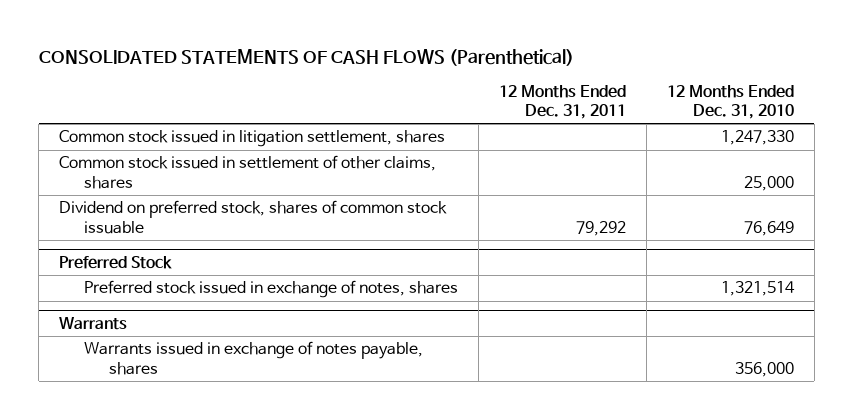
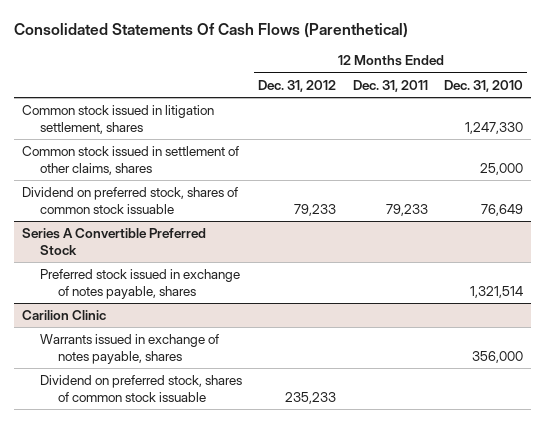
- CONSOLIDATED STATEMENTS OF CASH FLOWS (Parenthetical)
+ Consolidated Statements Of Cash Flows (Parenthetical)
- | 12 Months Ended Dec. 31, 2011 | 12 Months Ended Dec. 31, 2010
+ | 12 Months Ended Dec. 31, 2012 | 12 Months Ended Dec. 31, 2011 | 12 Months Ended Dec. 31, 2010
- Dividend on preferred stock, shares of common stock issuable | 79,292 | 76,649
- Preferred Stock
- Preferred stock issued in exchange of notes, shares | | 1,321,514
- Warrants
+ Dividend on preferred stock, shares of common stock issuable | 79,233 | 79,233 | 76,649
+ Series A Convertible Preferred Stock
+ Preferred stock issued in exchange of notes payable, shares | | | 1,321,514
+ Carilion Clinic
+ Dividend on preferred stock, shares of common stock issuable | 235,233 | |

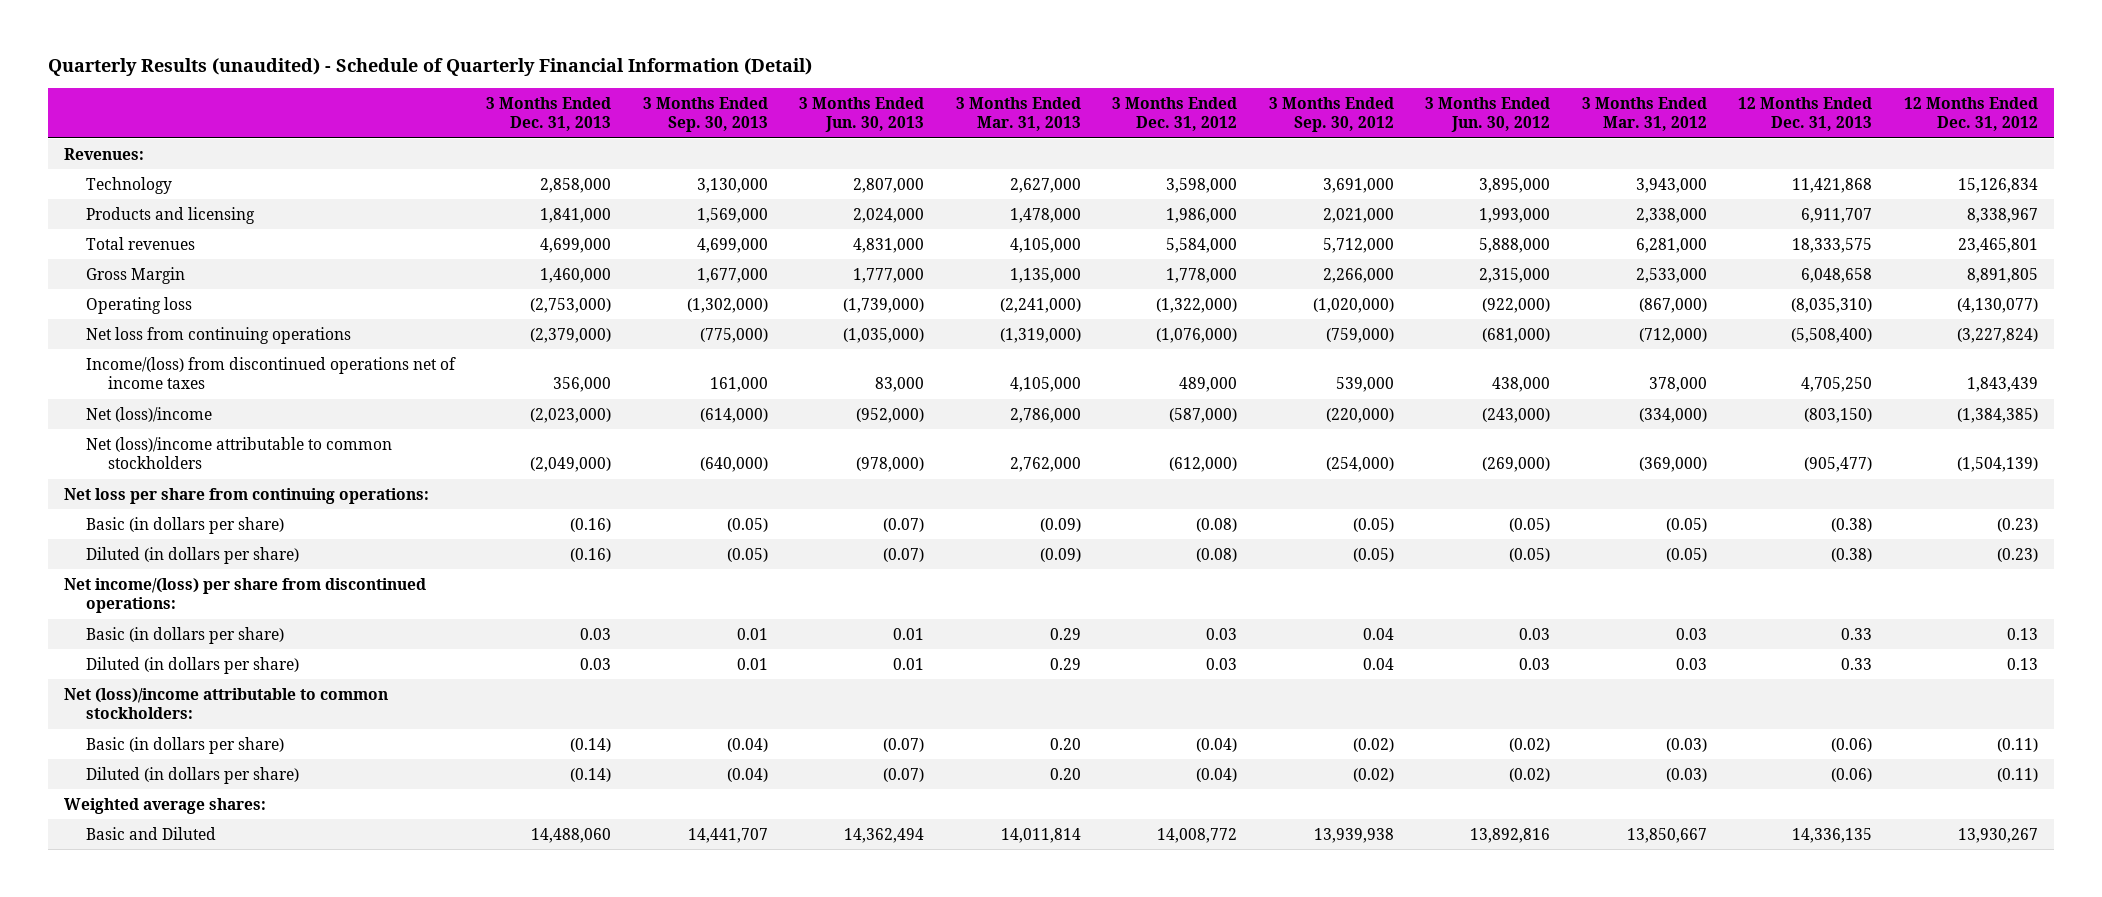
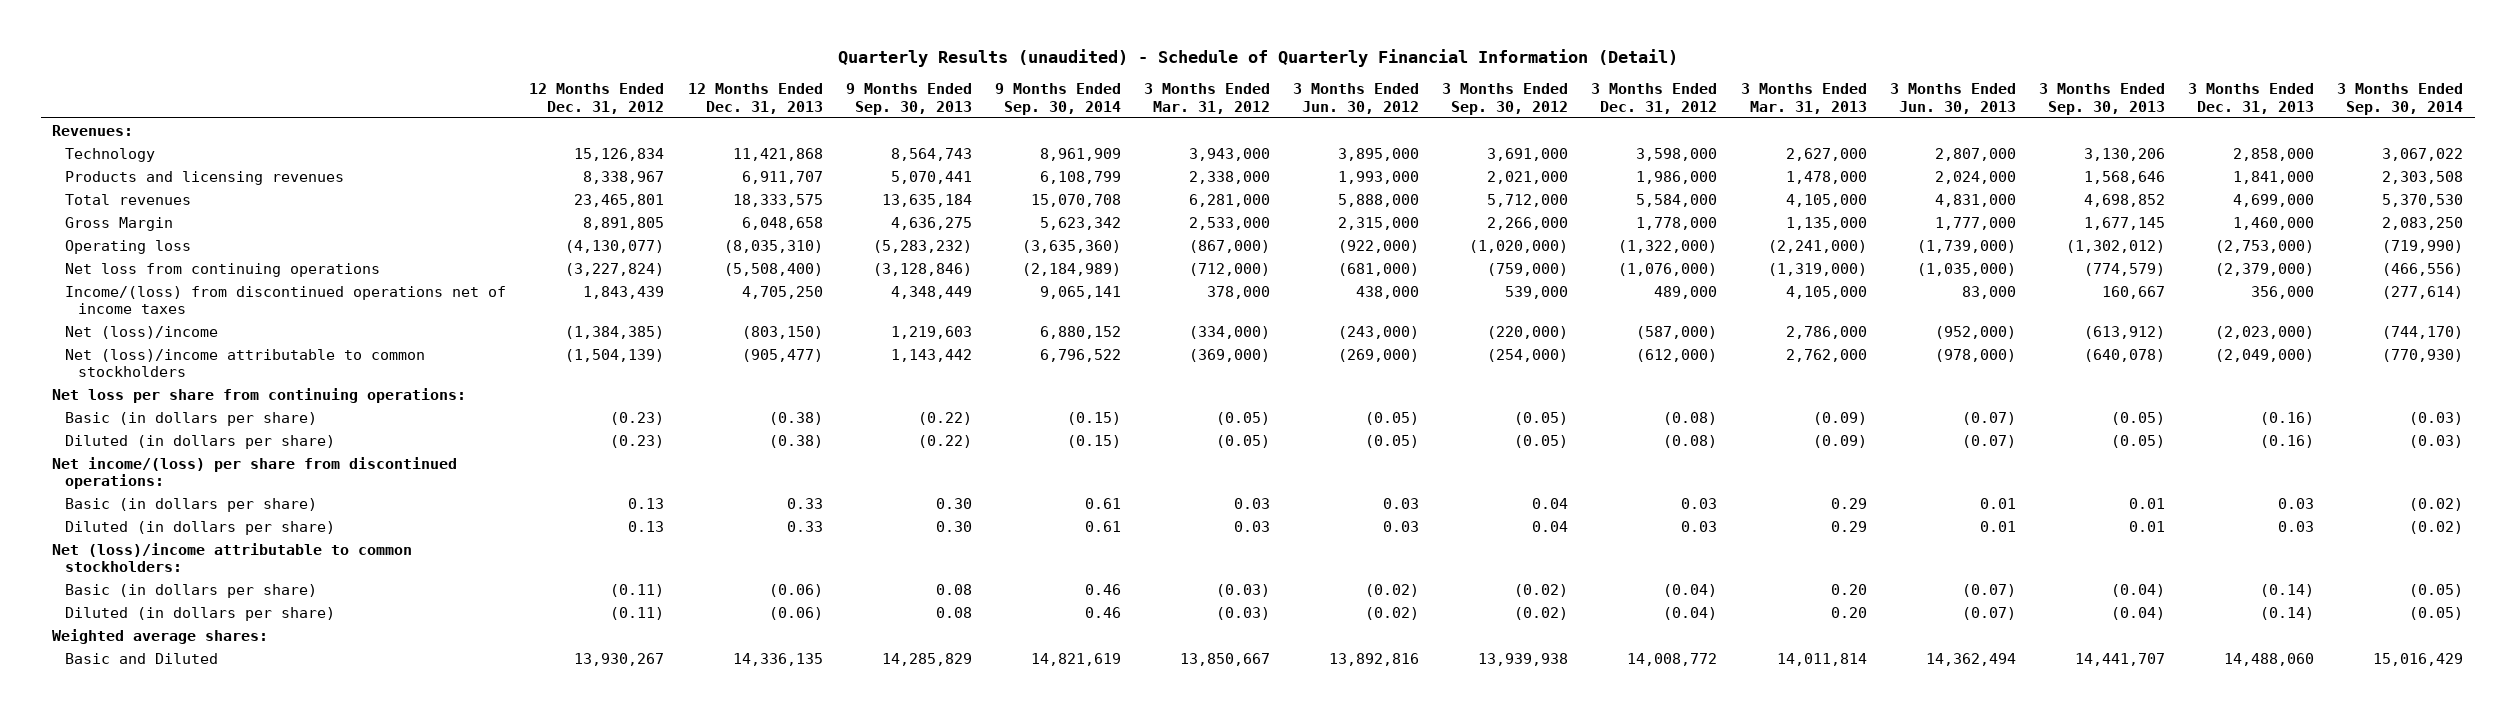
- | 3 Months Ended Dec. 31, 2013 | 3 Months Ended Sep. 30, 2013 | 3 Months Ended Jun. 30, 2013 | 3 Months Ended Mar. 31, 2013 | 3 Months Ended Dec. 31, 2012 | 3 Months Ended Sep. 30, 2012 | 3 Months Ended Jun. 30, 2012 | 3 Months Ended Mar. 31, 2012 | 12 Months Ended Dec. 31, 2013 | 12 Months Ended Dec. 31, 2012
+ | 12 Months Ended Dec. 31, 2012 | 12 Months Ended Dec. 31, 2013 | 9 Months Ended Sep. 30, 2013 | 9 Months Ended Sep. 30, 2014 | 3 Months Ended Mar. 31, 2012 | 3 Months Ended Jun. 30, 2012 | 3 Months Ended Sep. 30, 2012 | 3 Months Ended Dec. 31, 2012 | 3 Months Ended Mar. 31, 2013 | 3 Months Ended Jun. 30, 2013 | 3 Months Ended Sep. 30, 2013 | 3 Months Ended Dec. 31, 2013 | 3 Months Ended Sep. 30, 2014
- Technology | 2,858,000 | 3,130,000 | 2,807,000 | 2,627,000 | 3,598,000 | 3,691,000 | 3,895,000 | 3,943,000 | 11,421,868 | 15,126,834
- Products and licensing | 1,841,000 | 1,569,000 | 2,024,000 | 1,478,000 | 1,986,000 | 2,021,000 | 1,993,000 | 2,338,000 | 6,911,707 | 8,338,967
- Total revenues | 4,699,000 | 4,699,000 | 4,831,000 | 4,105,000 | 5,584,000 | 5,712,000 | 5,888,000 | 6,281,000 | 18,333,575 | 23,465,801
- Gross Margin | 1,460,000 | 1,677,000 | 1,777,000 | 1,135,000 | 1,778,000 | 2,266,000 | 2,315,000 | 2,533,000 | 6,048,658 | 8,891,805
- Operating loss | (2,753,000) | (1,302,000) | (1,739,000) | (2,241,000) | (1,322,000) | (1,020,000) | (922,000) | (867,000) | (8,035,310) | (4,130,077)
- Net loss from continuing operations | (2,379,000) | (775,000) | (1,035,000) | (1,319,000) | (1,076,000) | (759,000) | (681,000) | (712,000) | (5,508,400) | (3,227,824)
- Income/(loss) from discontinued operations net of income taxes | 356,000 | 161,000 | 83,000 | 4,105,000 | 489,000 | 539,000 | 438,000 | 378,000 | 4,705,250 | 1,843,439
- Net (loss)/income | (2,023,000) | (614,000) | (952,000) | 2,786,000 | (587,000) | (220,000) | (243,000) | (334,000) | (803,150) | (1,384,385)
- Net (loss)/income attributable to common stockholders | (2,049,000) | (640,000) | (978,000) | 2,762,000 | (612,000) | (254,000) | (269,000) | (369,000) | (905,477) | (1,504,139)
+ Technology | 15,126,834 | 11,421,868 | 8,564,743 | 8,961,909 | 3,943,000 | 3,895,000 | 3,691,000 | 3,598,000 | 2,627,000 | 2,807,000 | 3,130,206 | 2,858,000 | 3,067,022
+ Products and licensing revenues | 8,338,967 | 6,911,707 | 5,070,441 | 6,108,799 | 2,338,000 | 1,993,000 | 2,021,000 | 1,986,000 | 1,478,000 | 2,024,000 | 1,568,646 | 1,841,000 | 2,303,508
+ Total revenues | 23,465,801 | 18,333,575 | 13,635,184 | 15,070,708 | 6,281,000 | 5,888,000 | 5,712,000 | 5,584,000 | 4,105,000 | 4,831,000 | 4,698,852 | 4,699,000 | 5,370,530
+ Gross Margin | 8,891,805 | 6,048,658 | 4,636,275 | 5,623,342 | 2,533,000 | 2,315,000 | 2,266,000 | 1,778,000 | 1,135,000 | 1,777,000 | 1,677,145 | 1,460,000 | 2,083,250
+ Operating loss | (4,130,077) | (8,035,310) | (5,283,232) | (3,635,360) | (867,000) | (922,000) | (1,020,000) | (1,322,000) | (2,241,000) | (1,739,000) | (1,302,012) | (2,753,000) | (719,990)
+ Net loss from continuing operations | (3,227,824) | (5,508,400) | (3,128,846) | (2,184,989) | (712,000) | (681,000) | (759,000) | (1,076,000) | (1,319,000) | (1,035,000) | (774,579) | (2,379,000) | (466,556)
+ Income/(loss) from discontinued operations net of income taxes | 1,843,439 | 4,705,250 | 4,348,449 | 9,065,141 | 378,000 | 438,000 | 539,000 | 489,000 | 4,105,000 | 83,000 | 160,667 | 356,000 | (277,614)
+ Net (loss)/income | (1,384,385) | (803,150) | 1,219,603 | 6,880,152 | (334,000) | (243,000) | (220,000) | (587,000) | 2,786,000 | (952,000) | (613,912) | (2,023,000) | (744,170)
+ Net (loss)/income attributable to common stockholders | (1,504,139) | (905,477) | 1,143,442 | 6,796,522 | (369,000) | (269,000) | (254,000) | (612,000) | 2,762,000 | (978,000) | (640,078) | (2,049,000) | (770,930)

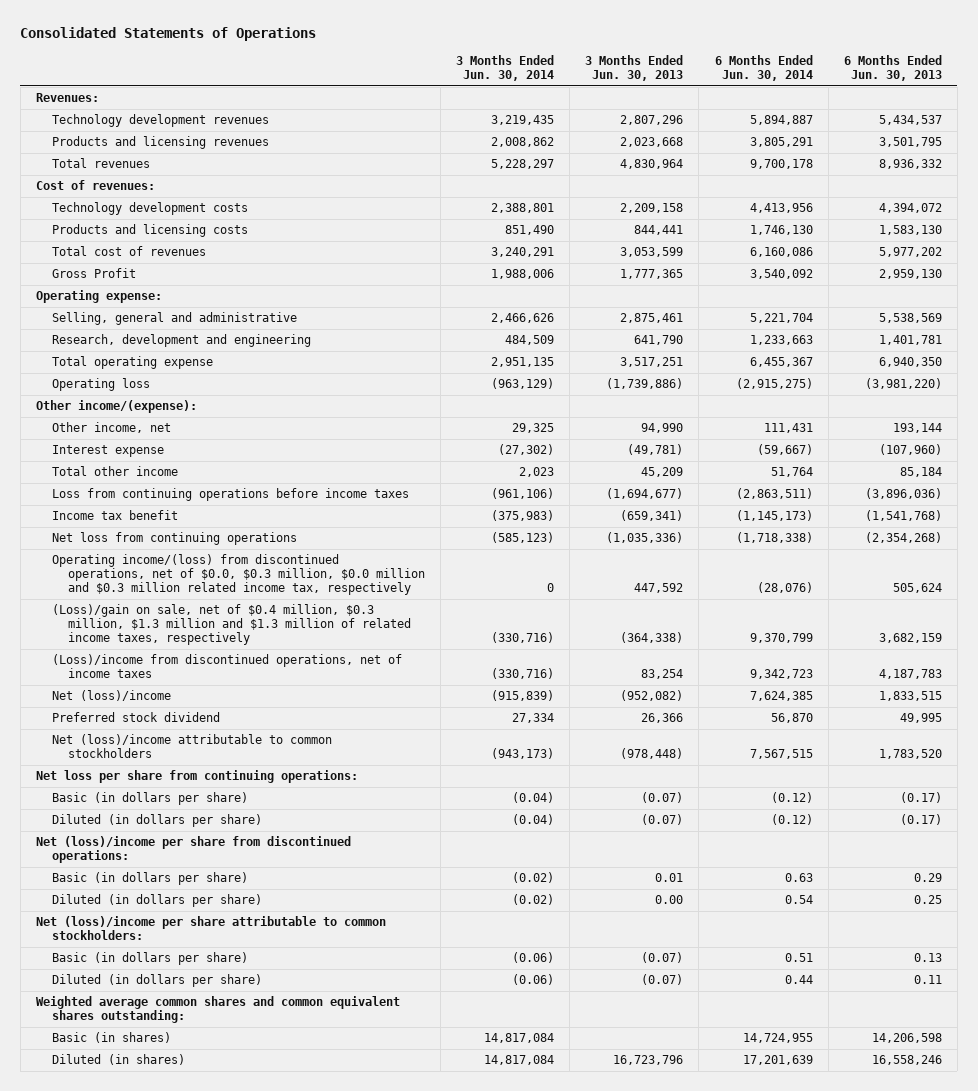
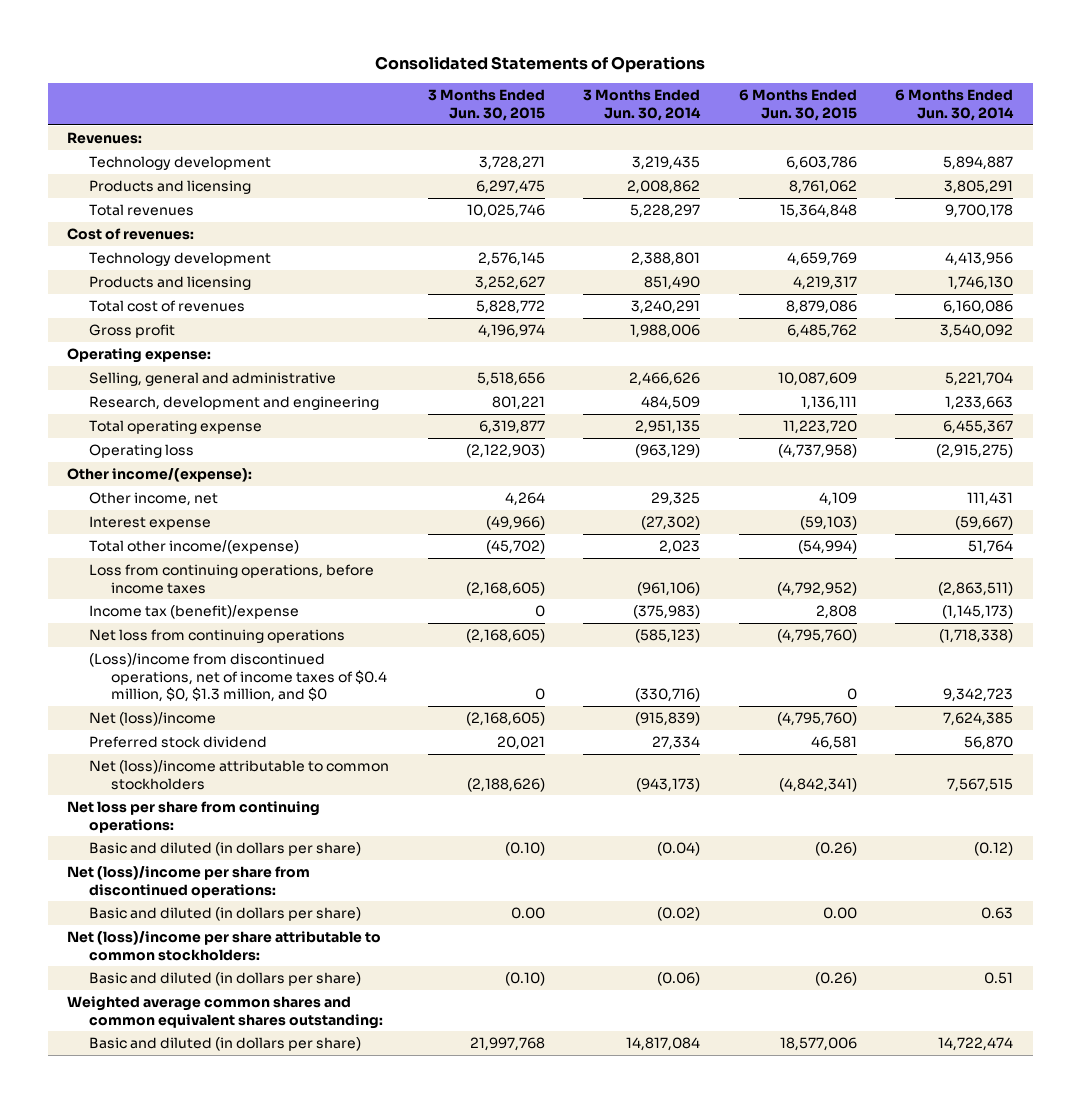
- | 3 Months Ended Jun. 30, 2014 | 3 Months Ended Jun. 30, 2013 | 6 Months Ended Jun. 30, 2014 | 6 Months Ended Jun. 30, 2013
+ | 3 Months Ended Jun. 30, 2015 | 3 Months Ended Jun. 30, 2014 | 6 Months Ended Jun. 30, 2015 | 6 Months Ended Jun. 30, 2014
- Technology development revenues | 3,219,435 | 2,807,296 | 5,894,887 | 5,434,537
- Products and licensing revenues | 2,008,862 | 2,023,668 | 3,805,291 | 3,501,795
+ Technology development | 3,728,271 | 3,219,435 | 6,603,786 | 5,894,887
+ Products and licensing | 6,297,475 | 2,008,862 | 8,761,062 | 3,805,291
- Technology development costs | 2,388,801 | 2,209,158 | 4,413,956 | 4,394,072
- Products and licensing costs | 851,490 | 844,441 | 1,746,130 | 1,583,130
+ Technology development | 2,576,145 | 2,388,801 | 4,659,769 | 4,413,956
+ Products and licensing | 3,252,627 | 851,490 | 4,219,317 | 1,746,130
- Gross Profit | 1,988,006 | 1,777,365 | 3,540,092 | 2,959,130
+ Gross profit | 4,196,974 | 1,988,006 | 6,485,762 | 3,540,092
- Total other income | 2,023 | 45,209 | 51,764 | 85,184
- Loss from continuing operations before income taxes | (961,106) | (1,694,677) | (2,863,511) | (3,896,036)
- Income tax benefit | (375,983) | (659,341) | (1,145,173) | (1,541,768)
+ Total other income/(expense) | (45,702) | 2,023 | (54,994) | 51,764
+ Loss from continuing operations, before income taxes | (2,168,605) | (961,106) | (4,792,952) | (2,863,511)
+ Income tax (benefit)/expense | 0 | (375,983) | 2,808 | (1,145,173)
- Operating income/(loss) from discontinued operations, net of $0.0, $0.3 million, $0.0 million and $0.3 million related income tax, respectively | 0 | 447,592 | (28,076) | 505,624
- (Loss)/gain on sale, net of $0.4 million, $0.3 million, $1.3 million and $1.3 million of related income taxes, respectively | (330,716) | (364,338) | 9,370,799 | 3,682,159
- (Loss)/income from discontinued operations, net of income taxes | (330,716) | 83,254 | 9,342,723 | 4,187,783
+ (Loss)/income from discontinued operations, net of income taxes of $0.4 million, $0, $1.3 million, and $0 | 0 | (330,716) | 0 | 9,342,723
- Basic (in dollars per share) | (0.04) | (0.07) | (0.12) | (0.17)
- Diluted (in dollars per share) | (0.04) | (0.07) | (0.12) | (0.17)
+ Basic and diluted (in dollars per share) | (0.10) | (0.04) | (0.26) | (0.12)
- Basic (in dollars per share) | (0.02) | 0.01 | 0.63 | 0.29
- Diluted (in dollars per share) | (0.02) | 0.00 | 0.54 | 0.25
+ Basic and diluted (in dollars per share) | 0.00 | (0.02) | 0.00 | 0.63
- Basic (in dollars per share) | (0.06) | (0.07) | 0.51 | 0.13
- Diluted (in dollars per share) | (0.06) | (0.07) | 0.44 | 0.11
+ Basic and diluted (in dollars per share) | (0.10) | (0.06) | (0.26) | 0.51
- Basic (in shares) | 14,817,084 | | 14,724,955 | 14,206,598
- Diluted (in shares) | 14,817,084 | 16,723,796 | 17,201,639 | 16,558,246
+ Basic and diluted (in dollars per share) | 21,997,768 | 14,817,084 | 18,577,006 | 14,722,474

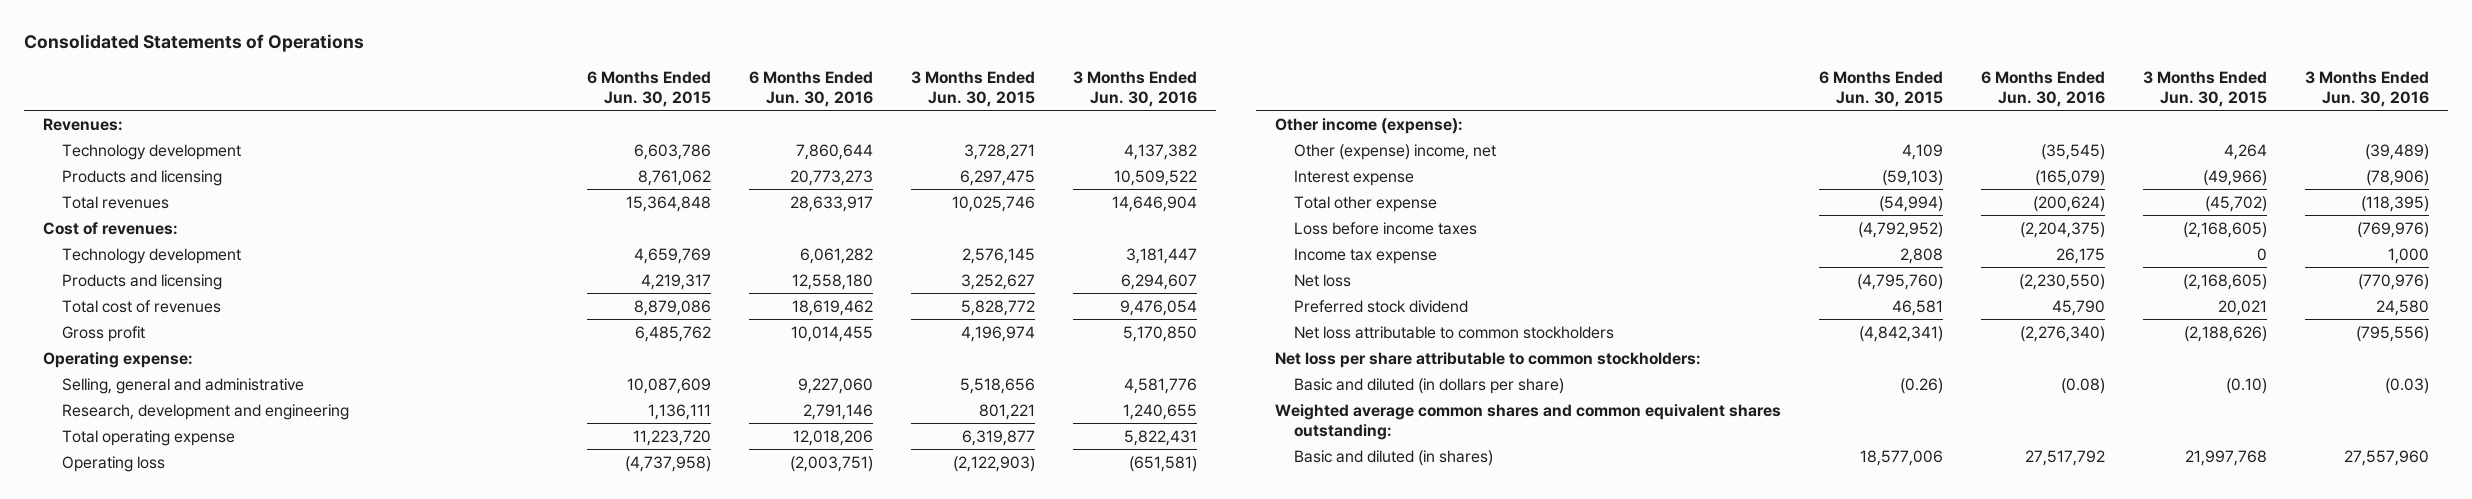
- | 3 Months Ended Jun. 30, 2015 | 3 Months Ended Jun. 30, 2014 | 6 Months Ended Jun. 30, 2015 | 6 Months Ended Jun. 30, 2014
+ | 6 Months Ended Jun. 30, 2015 | 6 Months Ended Jun. 30, 2016 | 3 Months Ended Jun. 30, 2015 | 3 Months Ended Jun. 30, 2016
- Other income/(expense):
- Other income, net | 4,264 | 29,325 | 4,109 | 111,431
+ Other income (expense):
+ Other (expense) income, net | 4,109 | (35,545) | 4,264 | (39,489)
- Total other income/(expense) | (45,702) | 2,023 | (54,994) | 51,764
- Loss from continuing operations, before income taxes | (2,168,605) | (961,106) | (4,792,952) | (2,863,511)
- Income tax (benefit)/expense | 0 | (375,983) | 2,808 | (1,145,173)
- Net loss from continuing operations | (2,168,605) | (585,123) | (4,795,760) | (1,718,338)
- (Loss)/income from discontinued operations, net of income taxes of $0.4 million, $0, $1.3 million, and $0 | 0 | (330,716) | 0 | 9,342,723
- Net (loss)/income | (2,168,605) | (915,839) | (4,795,760) | 7,624,385
+ Total other expense | (54,994) | (200,624) | (45,702) | (118,395)
+ Loss before income taxes | (4,792,952) | (2,204,375) | (2,168,605) | (769,976)
+ Income tax expense | 2,808 | 26,175 | 0 | 1,000
+ Net loss | (4,795,760) | (2,230,550) | (2,168,605) | (770,976)
- Net (loss)/income attributable to common stockholders | (2,188,626) | (943,173) | (4,842,341) | 7,567,515
- Net loss per share from continuing operations:
- Basic and diluted (in dollars per share) | (0.10) | (0.04) | (0.26) | (0.12)
- Net (loss)/income per share from discontinued operations:
- Basic and diluted (in dollars per share) | 0.00 | (0.02) | 0.00 | 0.63
- Net (loss)/income per share attributable to common stockholders:
+ Net loss attributable to common stockholders | (4,842,341) | (2,276,340) | (2,188,626) | (795,556)
+ Net loss per share attributable to common stockholders:
- Basic and diluted (in dollars per share) | 21,997,768 | 14,817,084 | 18,577,006 | 14,722,474
+ Basic and diluted (in shares) | 18,577,006 | 27,517,792 | 21,997,768 | 27,557,960

